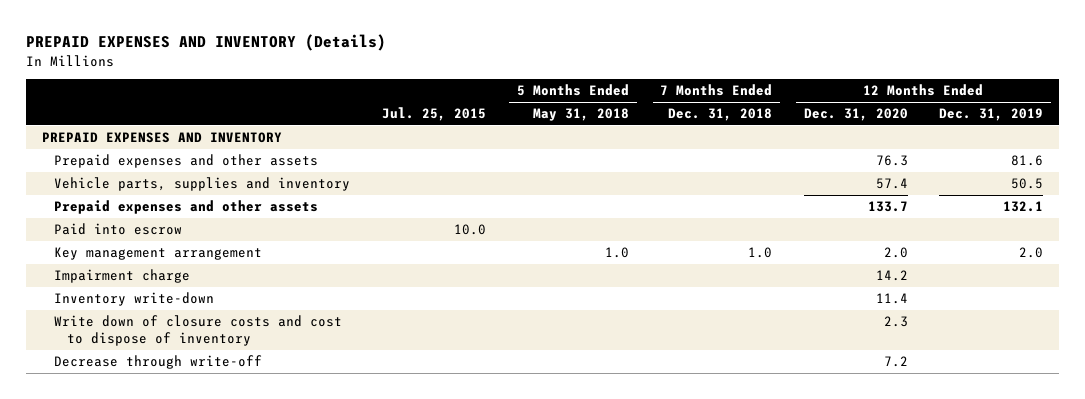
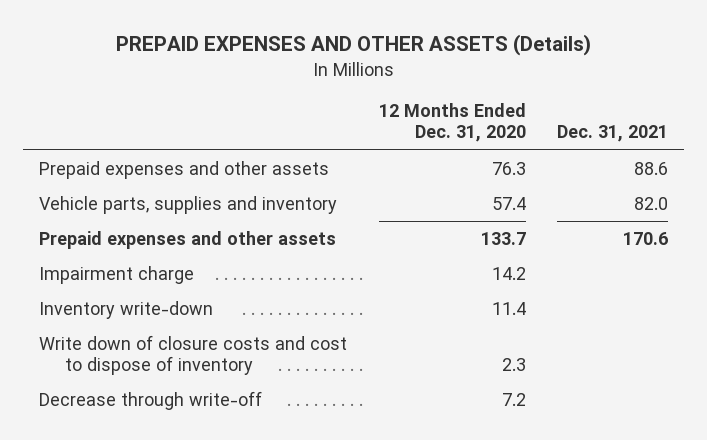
- PREPAID EXPENSES AND INVENTORY (Details)
+ PREPAID EXPENSES AND OTHER ASSETS (Details)
- | Jul. 25, 2015 | 5 Months Ended May 31, 2018 | 7 Months Ended Dec. 31, 2018 | 12 Months Ended Dec. 31, 2020 | 12 Months Ended Dec. 31, 2019
+ | 12 Months Ended Dec. 31, 2020 | Dec. 31, 2021
- PREPAID EXPENSES AND INVENTORY
- Paid into escrow | 10.0 | | | |
- Key management arrangement | | 1.0 | 1.0 | 2.0 | 2.0

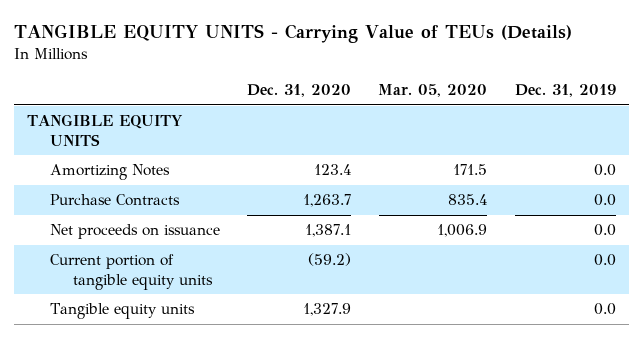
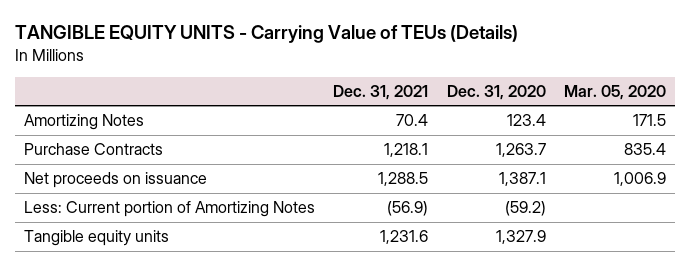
- | Dec. 31, 2020 | Mar. 05, 2020 | Dec. 31, 2019
+ | Dec. 31, 2021 | Dec. 31, 2020 | Mar. 05, 2020
- TANGIBLE EQUITY UNITS
- Current portion of tangible equity units | (59.2) | | 0.0
+ Less: Current portion of Amortizing Notes | (56.9) | (59.2) |

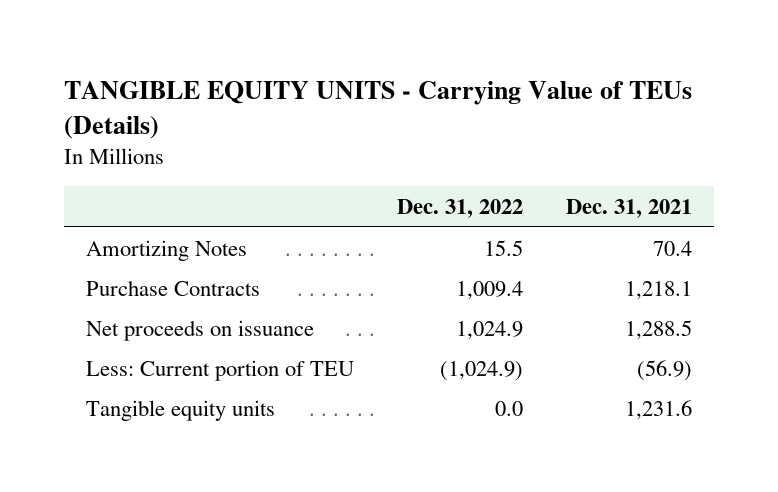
- | Dec. 31, 2021 | Dec. 31, 2020 | Mar. 05, 2020
+ | Dec. 31, 2022 | Dec. 31, 2021
- Less: Current portion of Amortizing Notes | (56.9) | (59.2) |
+ Less: Current portion of TEU | (1,024.9) | (56.9)

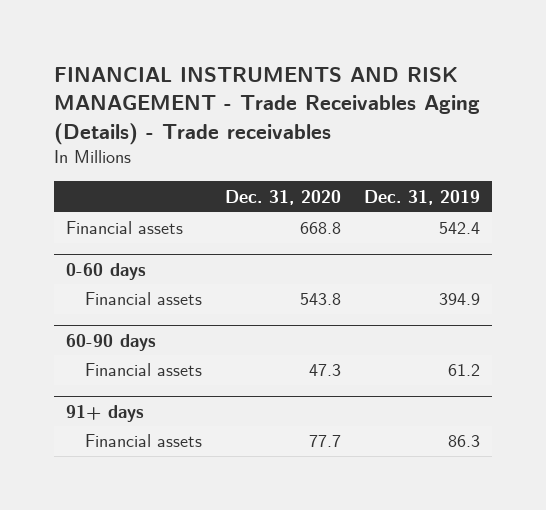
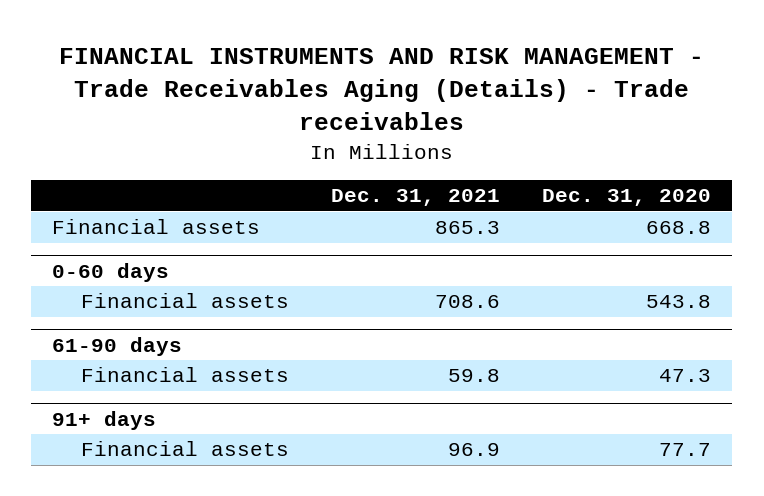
- | Dec. 31, 2020 | Dec. 31, 2019
+ | Dec. 31, 2021 | Dec. 31, 2020
- 60-90 days
+ 61-90 days

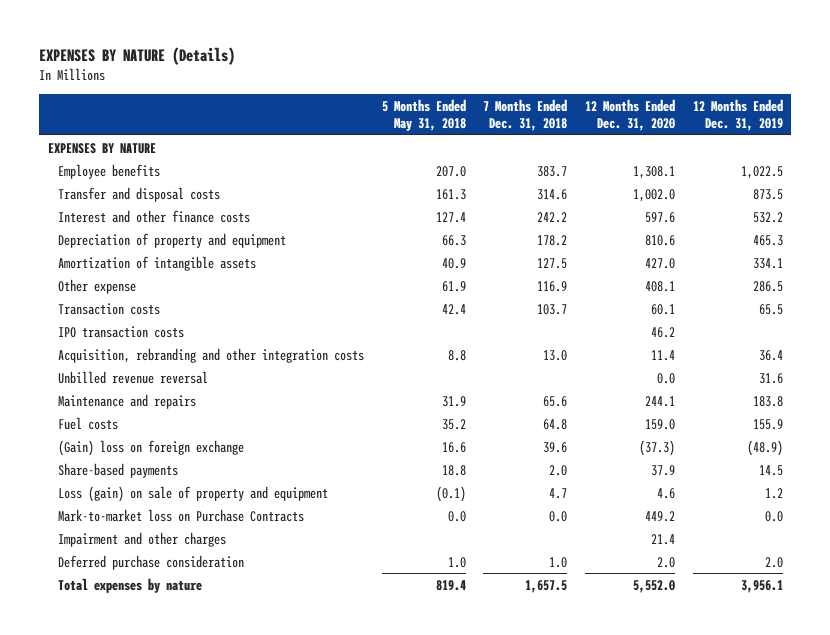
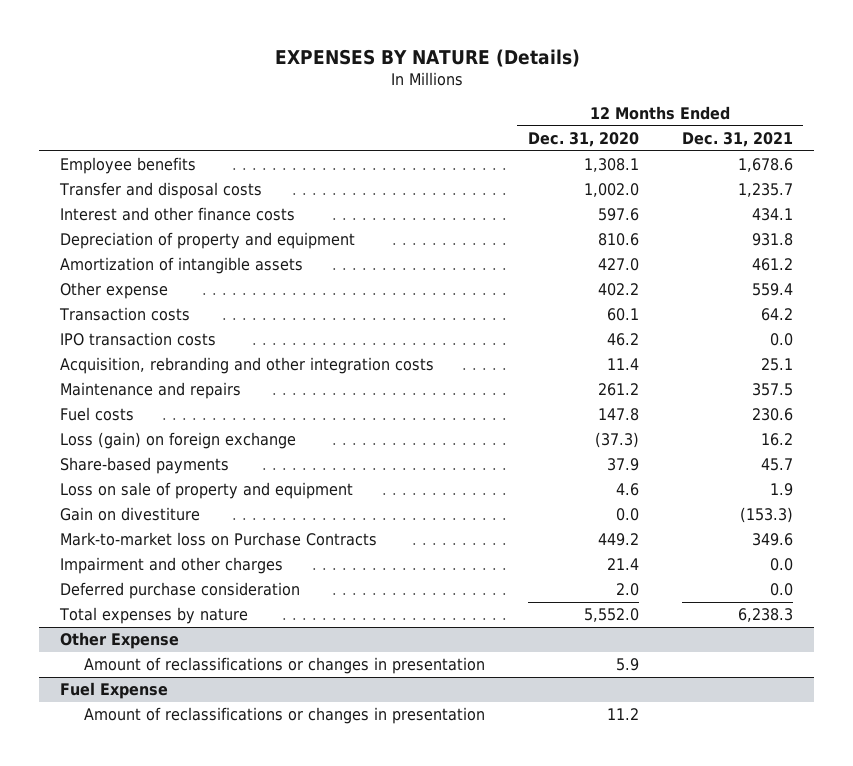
- | 5 Months Ended May 31, 2018 | 7 Months Ended Dec. 31, 2018 | 12 Months Ended Dec. 31, 2020 | 12 Months Ended Dec. 31, 2019
+ | 12 Months Ended Dec. 31, 2020 | 12 Months Ended Dec. 31, 2021
- EXPENSES BY NATURE
- Other expense | 61.9 | 116.9 | 408.1 | 286.5
+ Other expense | 402.2 | 559.4
- Unbilled revenue reversal | | | 0.0 | 31.6
- Maintenance and repairs | 31.9 | 65.6 | 244.1 | 183.8
- Fuel costs | 35.2 | 64.8 | 159.0 | 155.9
- (Gain) loss on foreign exchange | 16.6 | 39.6 | (37.3) | (48.9)
+ Maintenance and repairs | 261.2 | 357.5
+ Fuel costs | 147.8 | 230.6
+ Loss (gain) on foreign exchange | (37.3) | 16.2
- Loss (gain) on sale of property and equipment | (0.1) | 4.7 | 4.6 | 1.2
+ Loss on sale of property and equipment | 4.6 | 1.9
+ Gain on divestiture | 0.0 | (153.3)
+ Other Expense
+ Amount of reclassifications or changes in presentation | 5.9 |
+ Fuel Expense
+ Amount of reclassifications or changes in presentation | 11.2 |

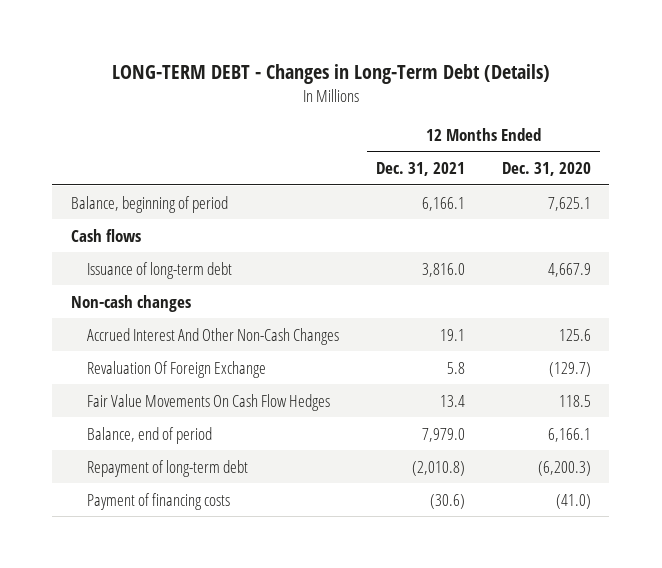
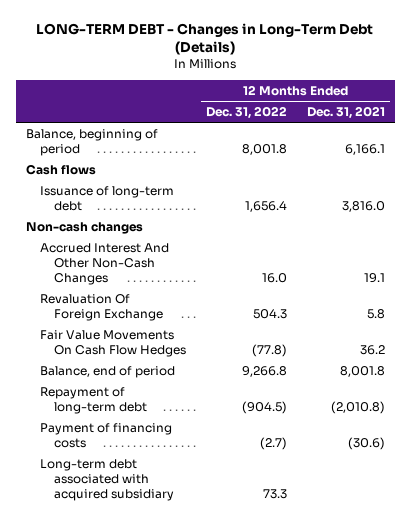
- | 12 Months Ended Dec. 31, 2021 | 12 Months Ended Dec. 31, 2020
+ | 12 Months Ended Dec. 31, 2022 | 12 Months Ended Dec. 31, 2021
- Fair Value Movements On Cash Flow Hedges | 13.4 | 118.5
- Balance, end of period | 7,979.0 | 6,166.1
+ Fair Value Movements On Cash Flow Hedges | (77.8) | 36.2
+ Balance, end of period | 9,266.8 | 8,001.8
+ Long-term debt associated with acquired subsidiary | 73.3 |

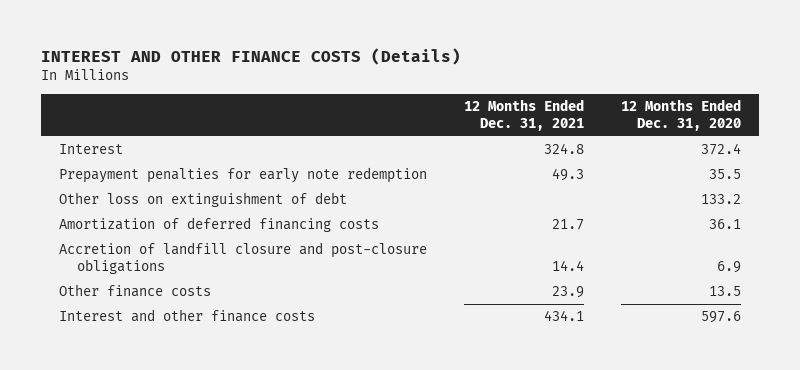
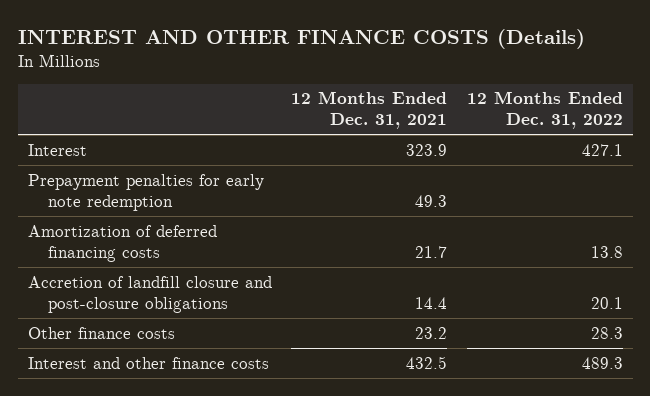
- | 12 Months Ended Dec. 31, 2021 | 12 Months Ended Dec. 31, 2020
+ | 12 Months Ended Dec. 31, 2021 | 12 Months Ended Dec. 31, 2022
- Interest | 324.8 | 372.4
+ Interest | 323.9 | 427.1
- Other loss on extinguishment of debt | | 133.2
- Other finance costs | 23.9 | 13.5
- Interest and other finance costs | 434.1 | 597.6
+ Other finance costs | 23.2 | 28.3
+ Interest and other finance costs | 432.5 | 489.3

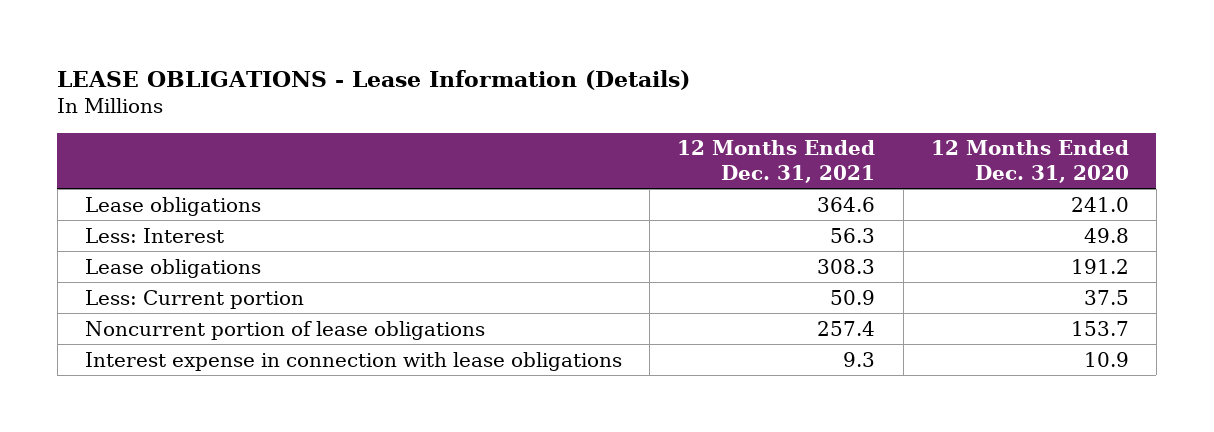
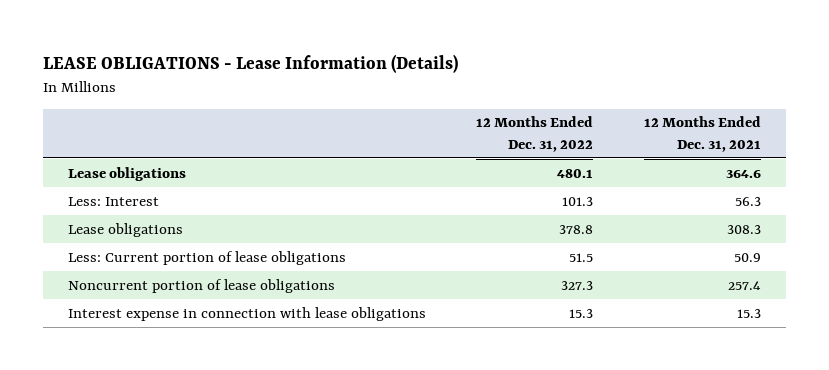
- | 12 Months Ended Dec. 31, 2021 | 12 Months Ended Dec. 31, 2020
+ | 12 Months Ended Dec. 31, 2022 | 12 Months Ended Dec. 31, 2021
- Less: Current portion | 50.9 | 37.5
+ Less: Current portion of lease obligations | 51.5 | 50.9
- Interest expense in connection with lease obligations | 9.3 | 10.9
+ Interest expense in connection with lease obligations | 15.3 | 15.3

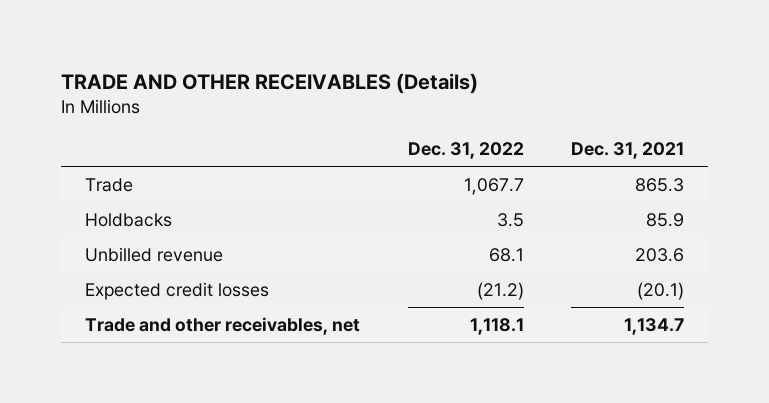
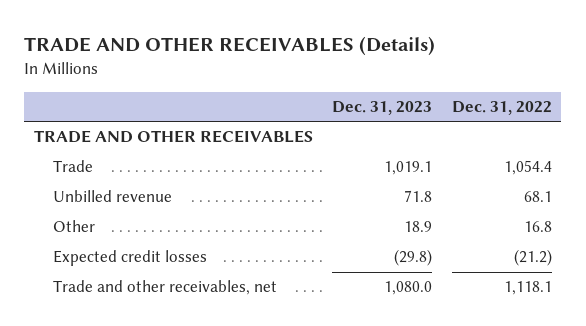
- | Dec. 31, 2022 | Dec. 31, 2021
+ | Dec. 31, 2023 | Dec. 31, 2022
- Trade | 1,067.7 | 865.3
- Holdbacks | 3.5 | 85.9
+ TRADE AND OTHER RECEIVABLES
+ Trade | 1,019.1 | 1,054.4
+ Other | 18.9 | 16.8

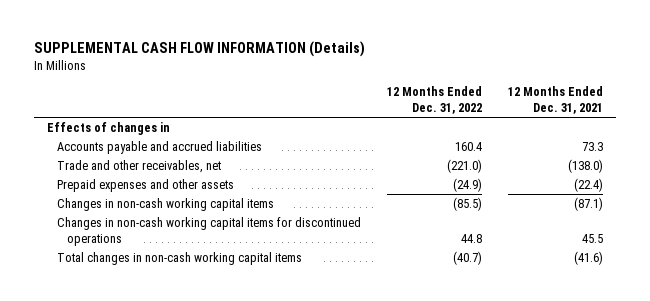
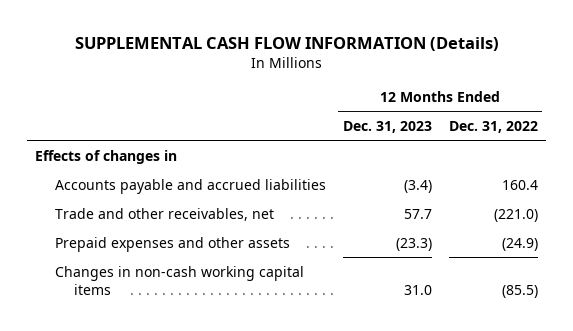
- | 12 Months Ended Dec. 31, 2022 | 12 Months Ended Dec. 31, 2021
+ | 12 Months Ended Dec. 31, 2023 | 12 Months Ended Dec. 31, 2022
- Changes in non-cash working capital items for discontinued operations | 44.8 | 45.5
- Total changes in non-cash working capital items | (40.7) | (41.6)

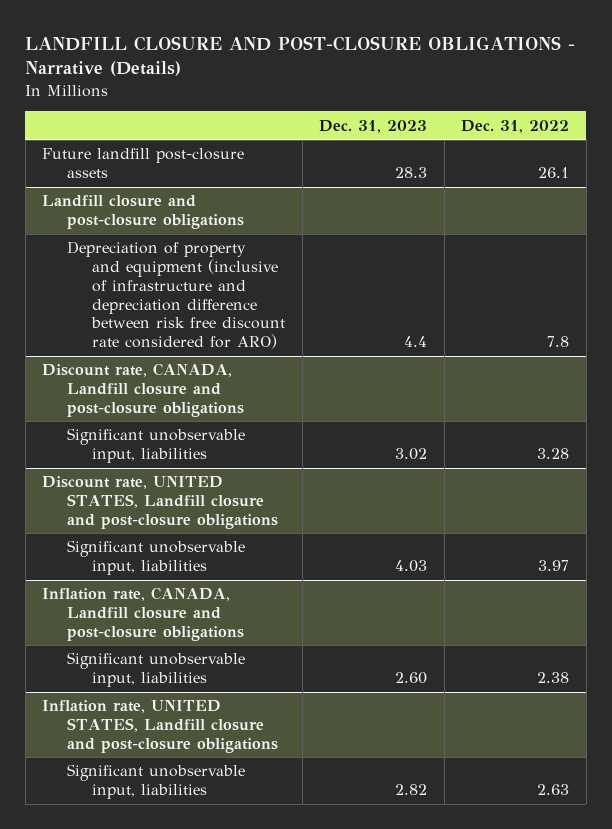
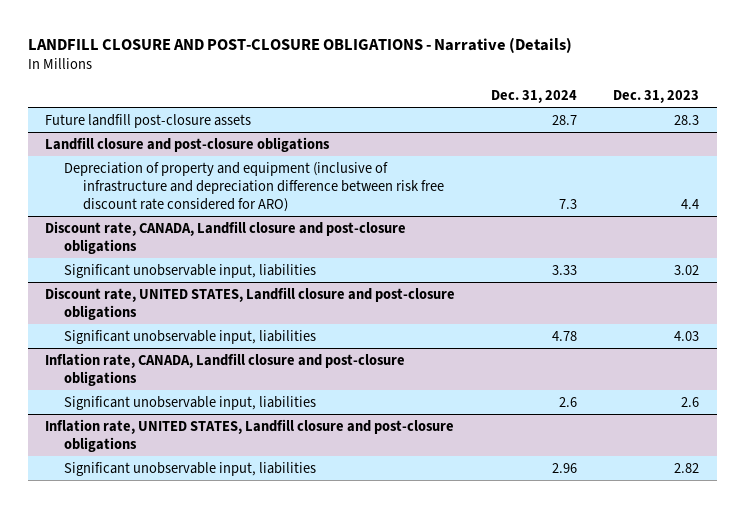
- | Dec. 31, 2023 | Dec. 31, 2022
+ | Dec. 31, 2024 | Dec. 31, 2023
@ Inflation rate, CANADA, Landfill closure and post-closure obligations
- Significant unobservable input, liabilities | 2.60 | 2.38
+ Significant unobservable input, liabilities | 2.6 | 2.6

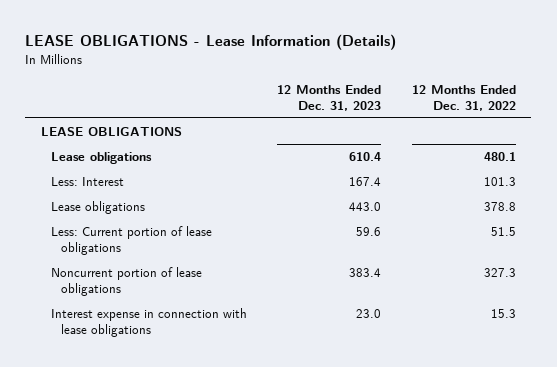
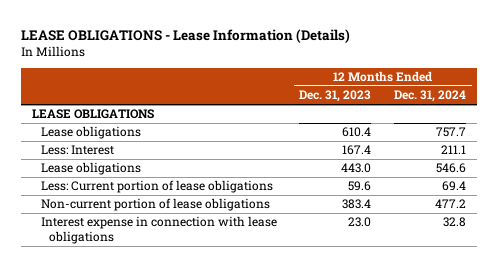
- | 12 Months Ended Dec. 31, 2023 | 12 Months Ended Dec. 31, 2022
+ | 12 Months Ended Dec. 31, 2023 | 12 Months Ended Dec. 31, 2024
- Noncurrent portion of lease obligations | 383.4 | 327.3
+ Non-current portion of lease obligations | 383.4 | 477.2

